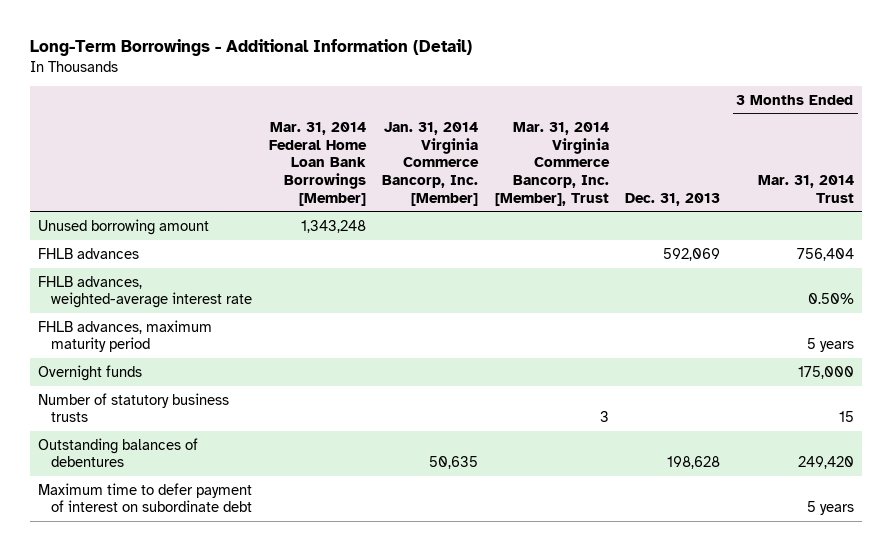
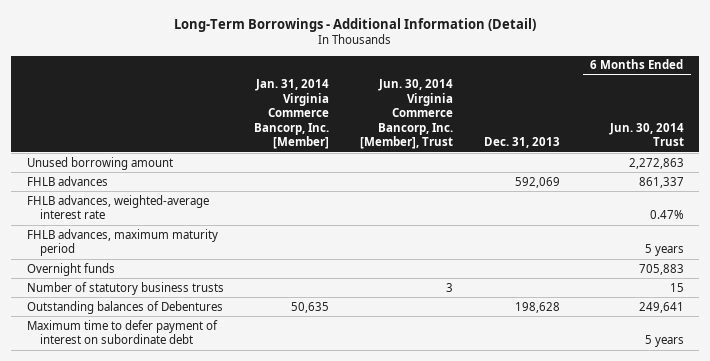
- | Mar. 31, 2014 Federal Home Loan Bank Borrowings [Member] | Jan. 31, 2014 Virginia Commerce Bancorp, Inc. [Member] | Mar. 31, 2014 Virginia Commerce Bancorp, Inc. [Member], Trust | Dec. 31, 2013 | 3 Months Ended Mar. 31, 2014 Trust
+ | Jan. 31, 2014 Virginia Commerce Bancorp, Inc. [Member] | Jun. 30, 2014 Virginia Commerce Bancorp, Inc. [Member], Trust | Dec. 31, 2013 | 6 Months Ended Jun. 30, 2014 Trust
- Outstanding balances of debentures | | 50,635 | | 198,628 | 249,420
+ Outstanding balances of Debentures | 50,635 | | 198,628 | 249,641

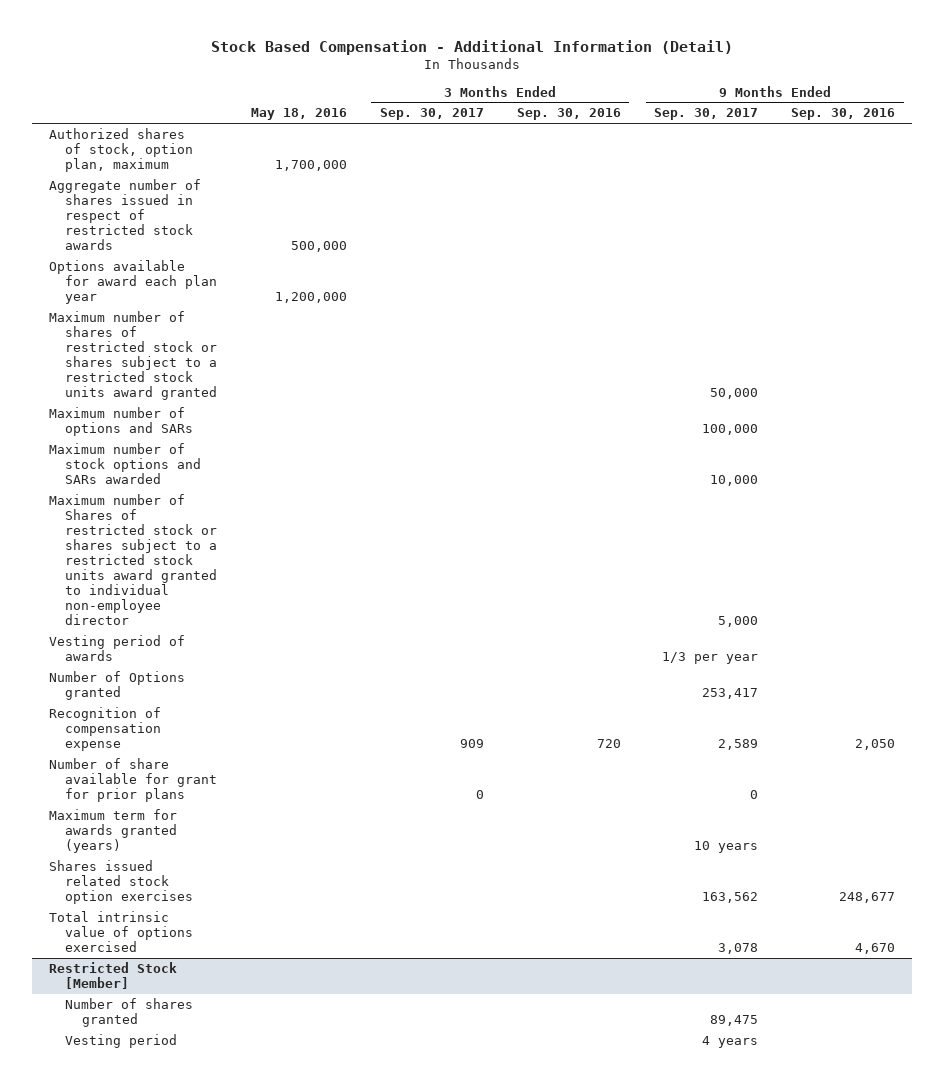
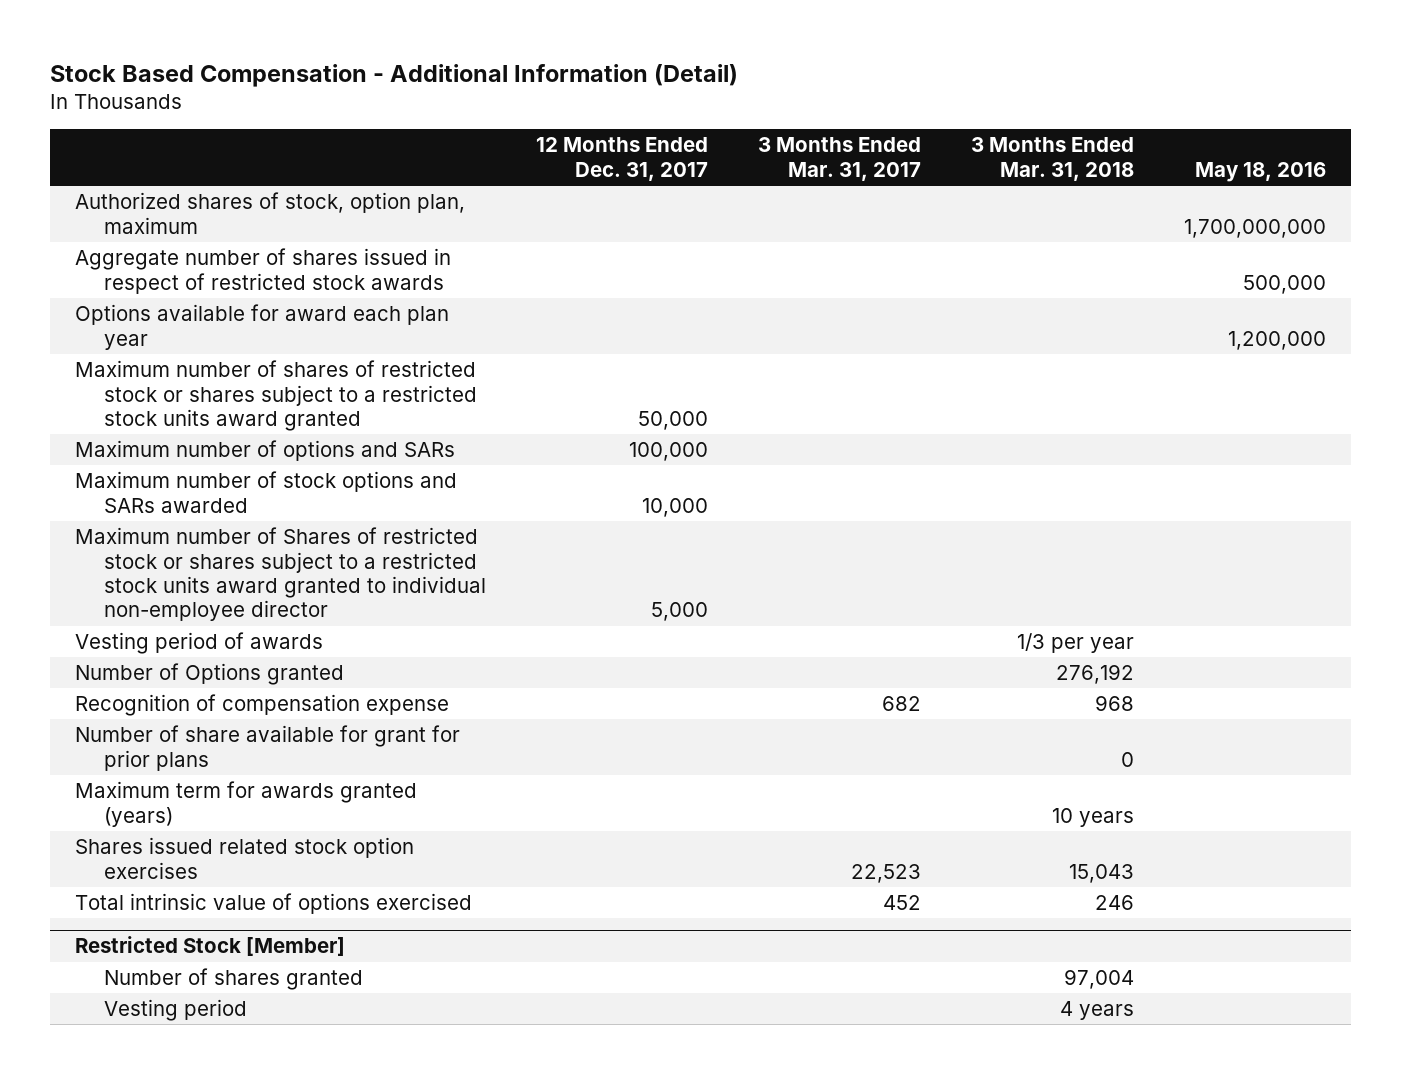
- | May 18, 2016 | 3 Months Ended Sep. 30, 2017 | 3 Months Ended Sep. 30, 2016 | 9 Months Ended Sep. 30, 2017 | 9 Months Ended Sep. 30, 2016
+ | 12 Months Ended Dec. 31, 2017 | 3 Months Ended Mar. 31, 2017 | 3 Months Ended Mar. 31, 2018 | May 18, 2016
- Authorized shares of stock, option plan, maximum | 1,700,000 | | | |
+ Authorized shares of stock, option plan, maximum | | | | 1,700,000,000

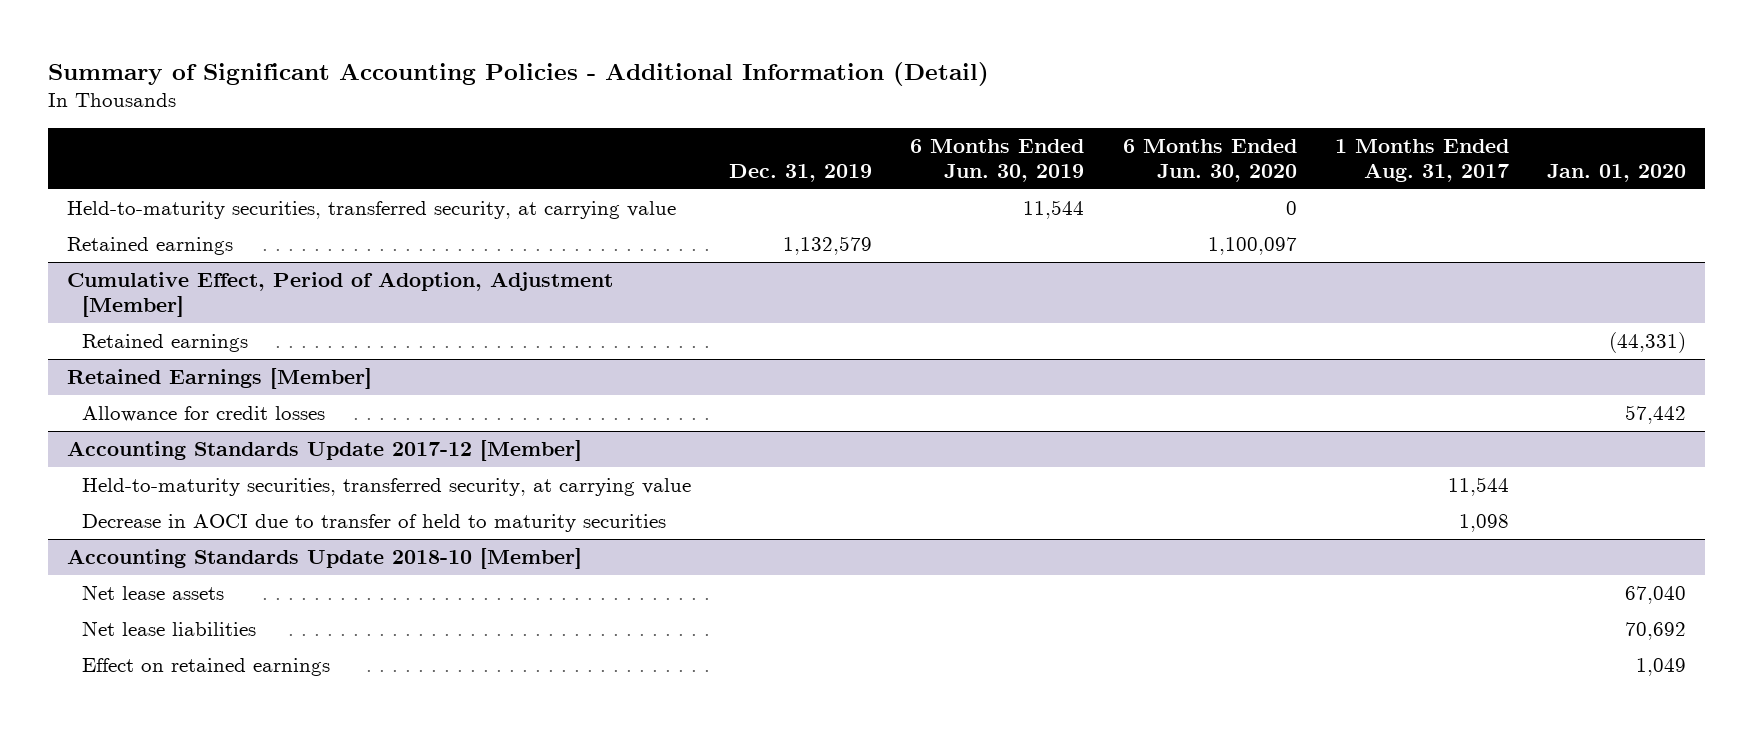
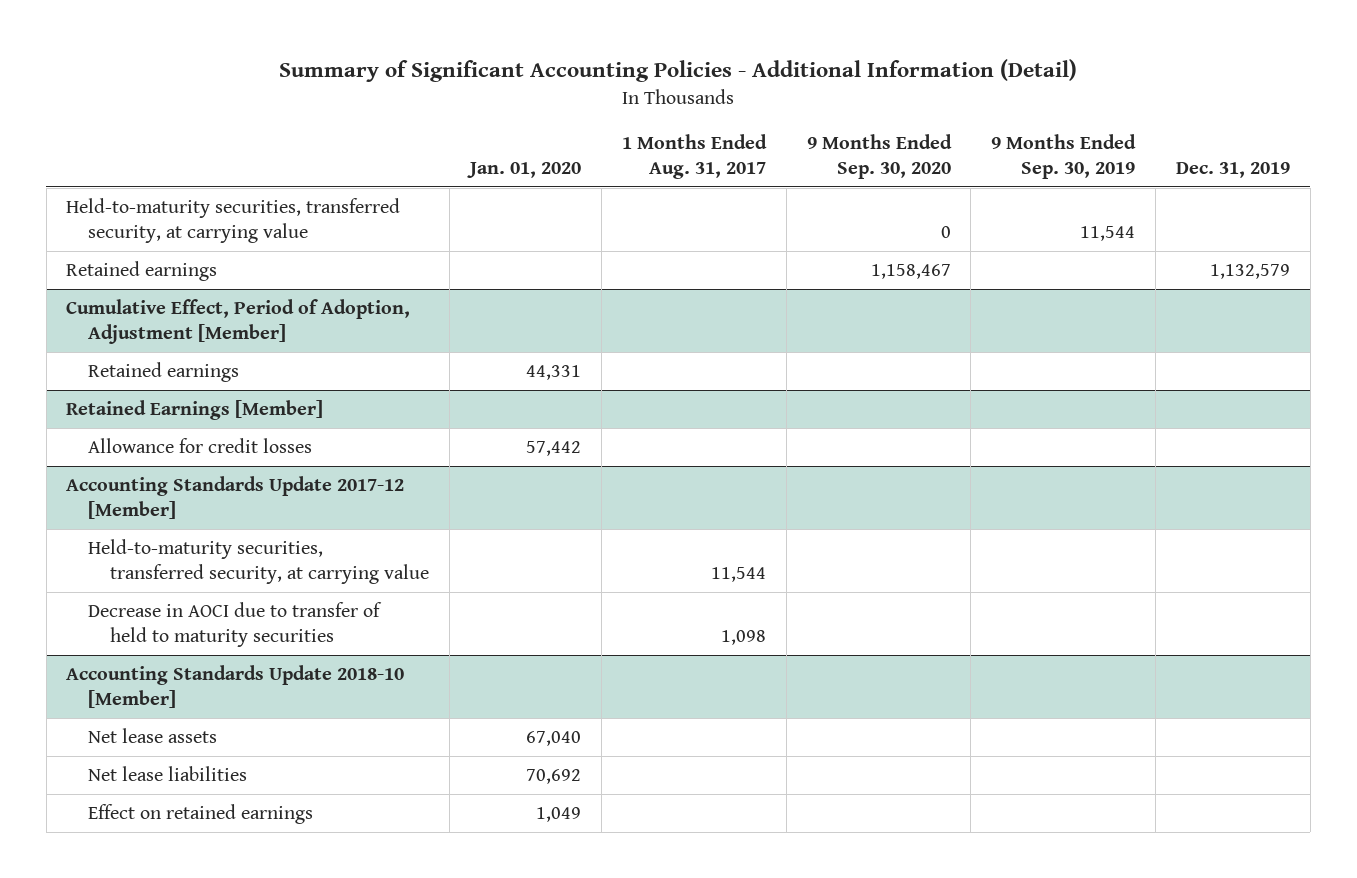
- | Dec. 31, 2019 | 6 Months Ended Jun. 30, 2019 | 6 Months Ended Jun. 30, 2020 | 1 Months Ended Aug. 31, 2017 | Jan. 01, 2020
+ | Jan. 01, 2020 | 1 Months Ended Aug. 31, 2017 | 9 Months Ended Sep. 30, 2020 | 9 Months Ended Sep. 30, 2019 | Dec. 31, 2019
@ Cumulative Effect, Period of Adoption, Adjustment [Member]
- Retained earnings | | | | | (44,331)
+ Retained earnings | 44,331 | | | |

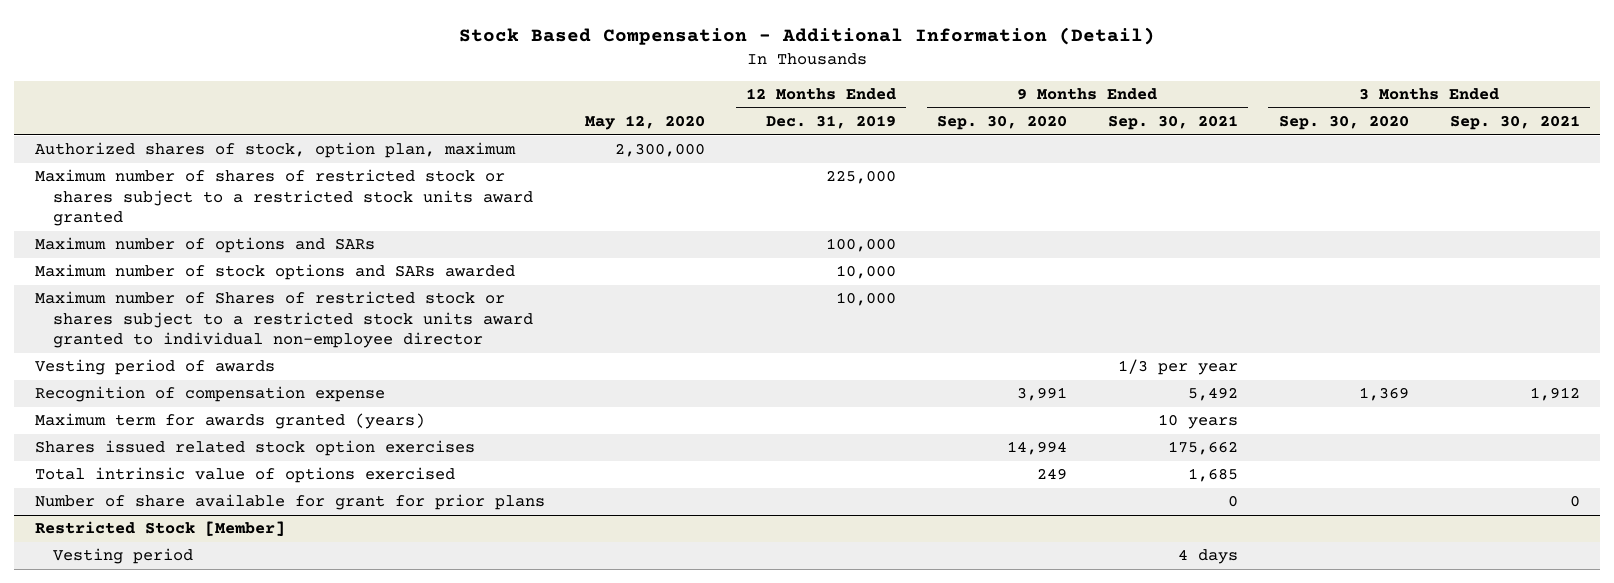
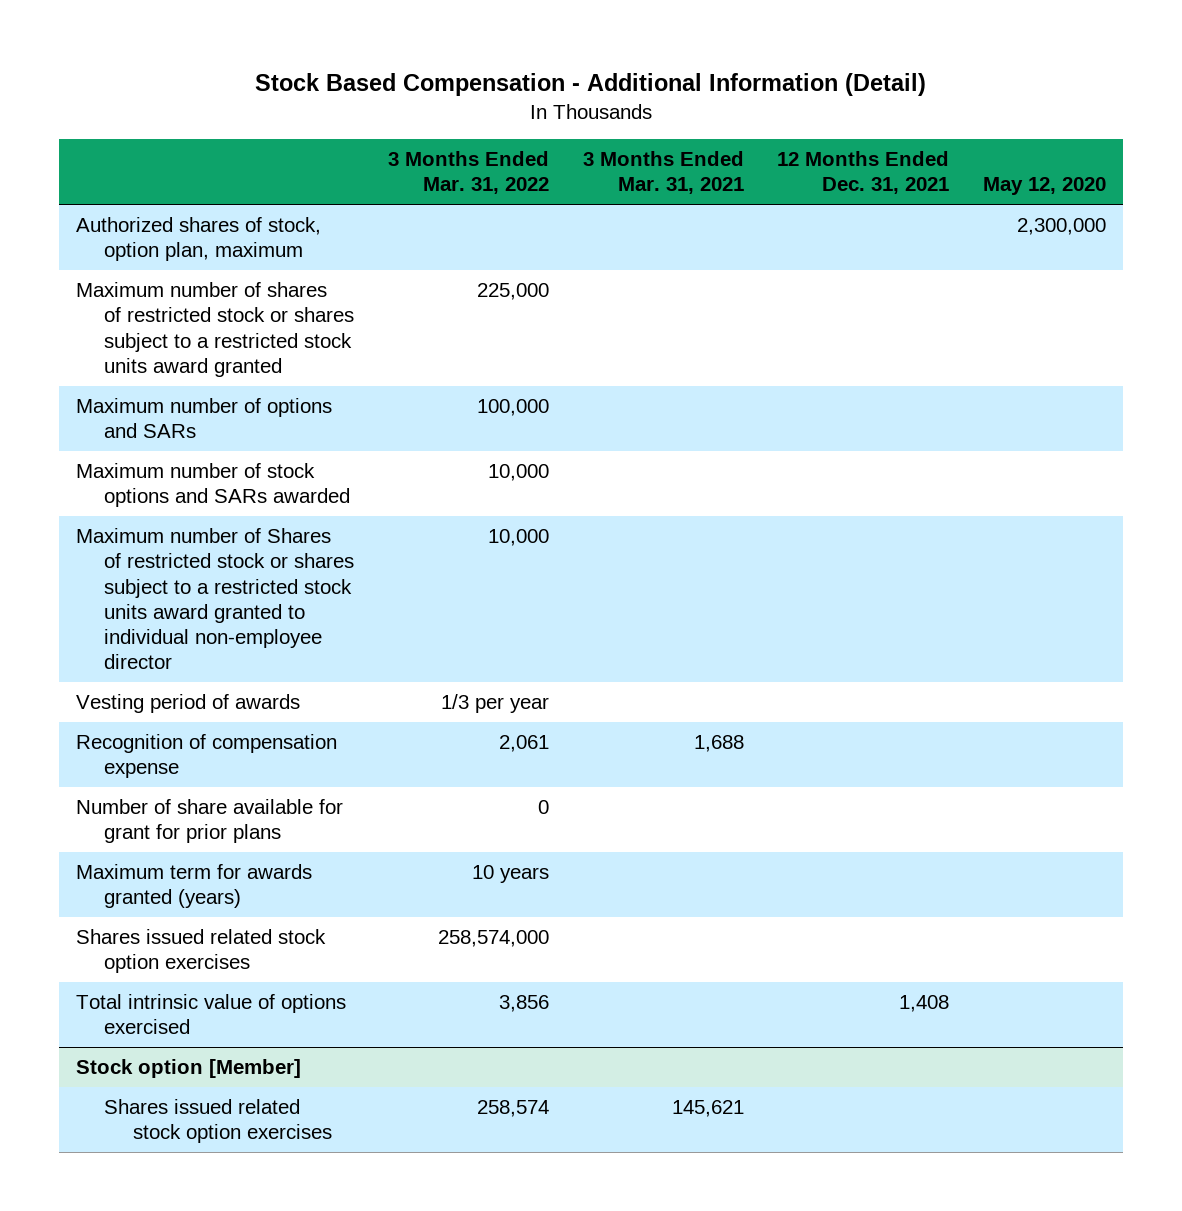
- | May 12, 2020 | 12 Months Ended Dec. 31, 2019 | 9 Months Ended Sep. 30, 2020 | 9 Months Ended Sep. 30, 2021 | 3 Months Ended Sep. 30, 2020 | 3 Months Ended Sep. 30, 2021
+ | 3 Months Ended Mar. 31, 2022 | 3 Months Ended Mar. 31, 2021 | 12 Months Ended Dec. 31, 2021 | May 12, 2020
moved up: Number of share available for grant for prior plans | 0 | | |
- Restricted Stock [Member]
- Vesting period | | | | 4 days | |
+ Stock option [Member]
+ Shares issued related stock option exercises | 258,574 | 145,621 | |

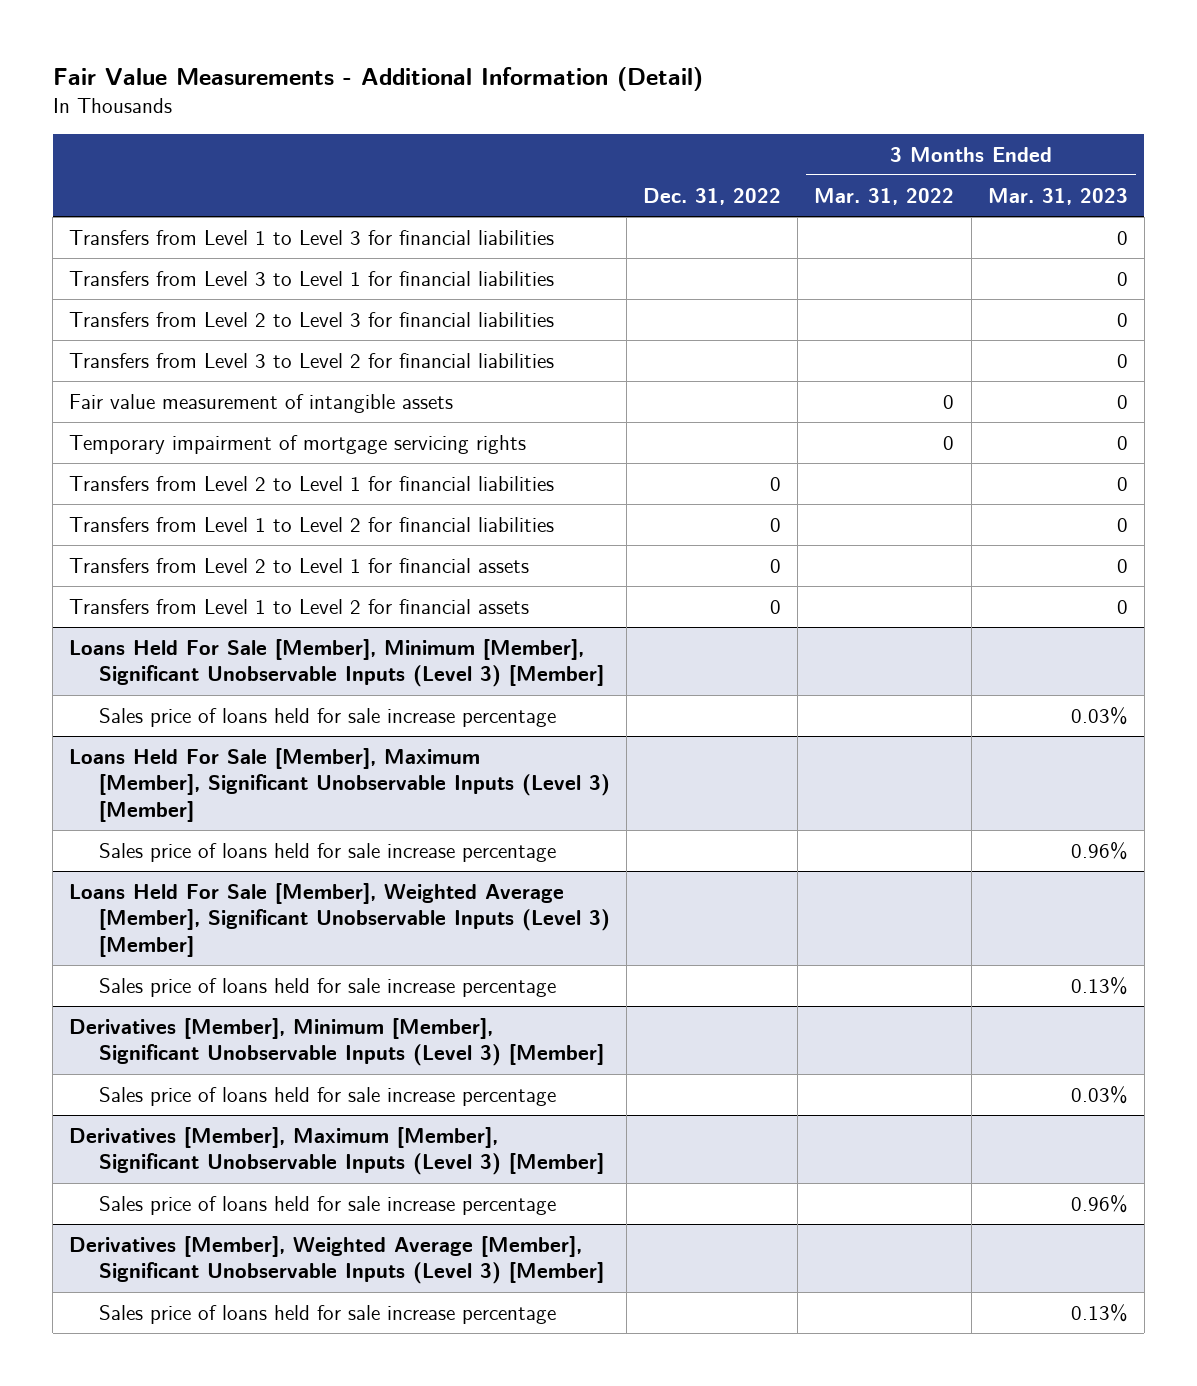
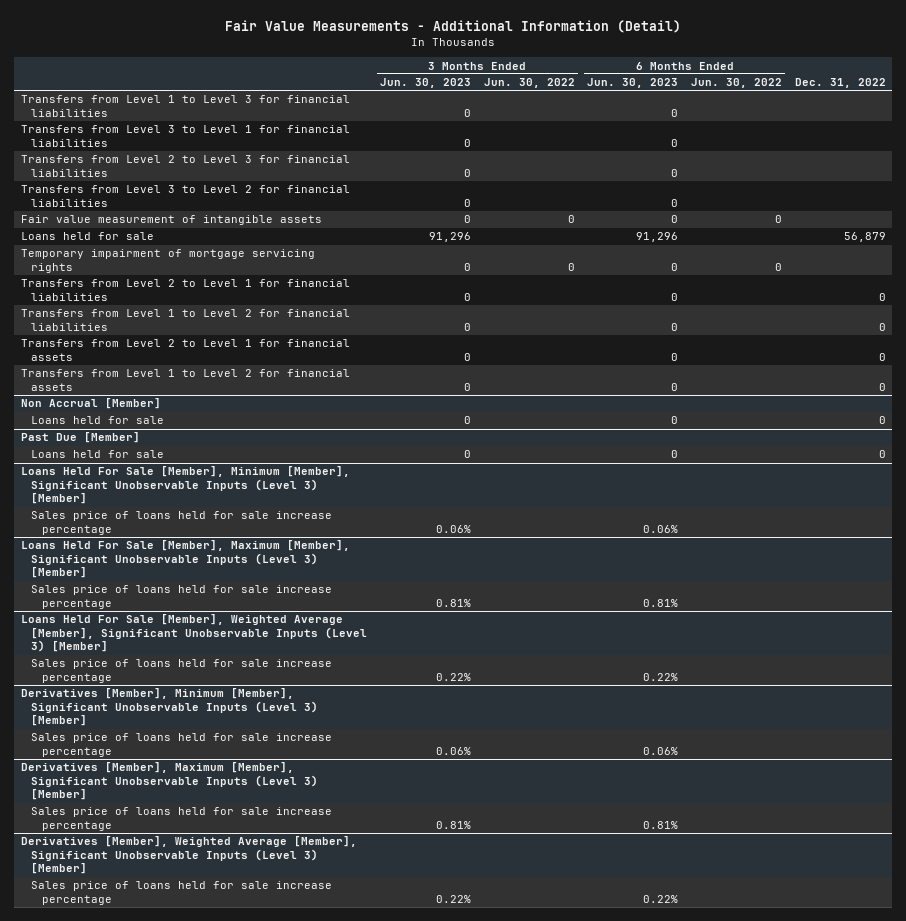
- | Dec. 31, 2022 | 3 Months Ended Mar. 31, 2022 | 3 Months Ended Mar. 31, 2023
+ | 3 Months Ended Jun. 30, 2023 | 3 Months Ended Jun. 30, 2022 | 6 Months Ended Jun. 30, 2023 | 6 Months Ended Jun. 30, 2022 | Dec. 31, 2022
+ Loans held for sale | 91,296 | | 91,296 | | 56,879
+ Non Accrual [Member]
+ Loans held for sale | 0 | | 0 | | 0
+ Past Due [Member]
+ Loans held for sale | 0 | | 0 | | 0

